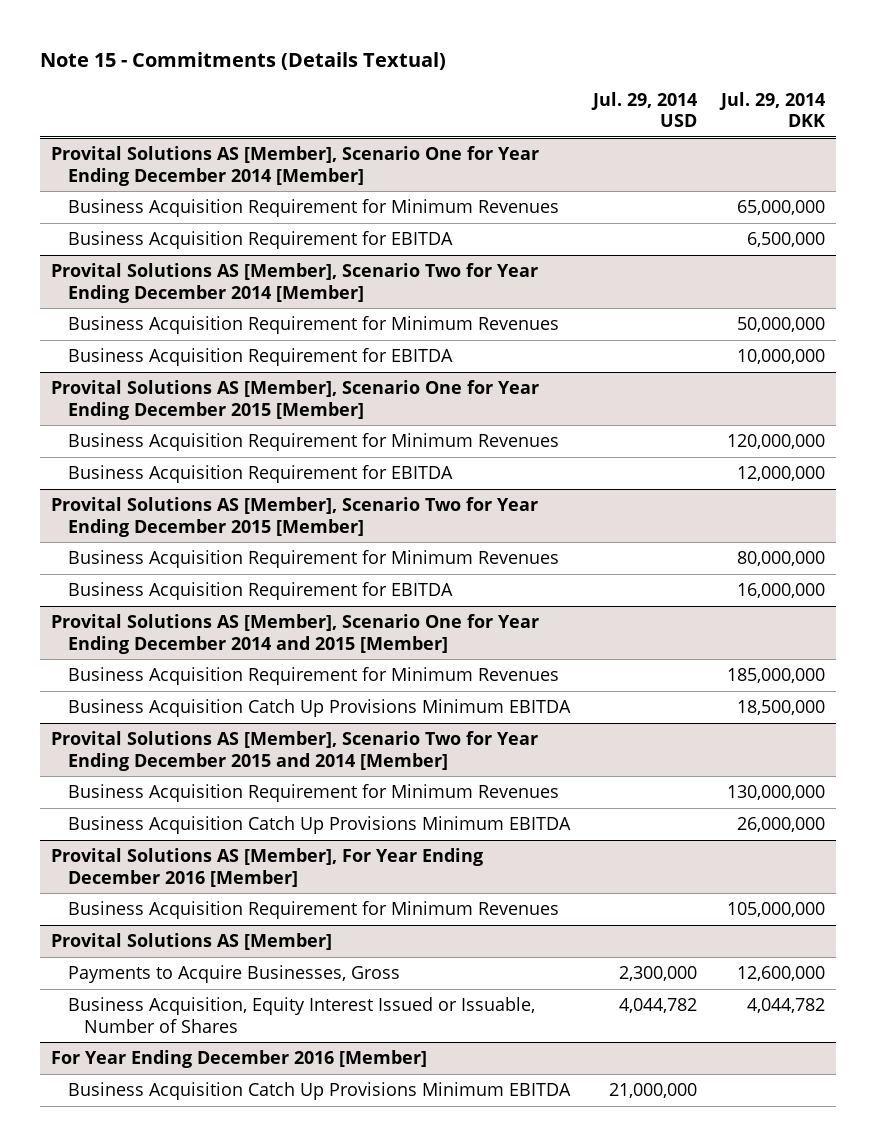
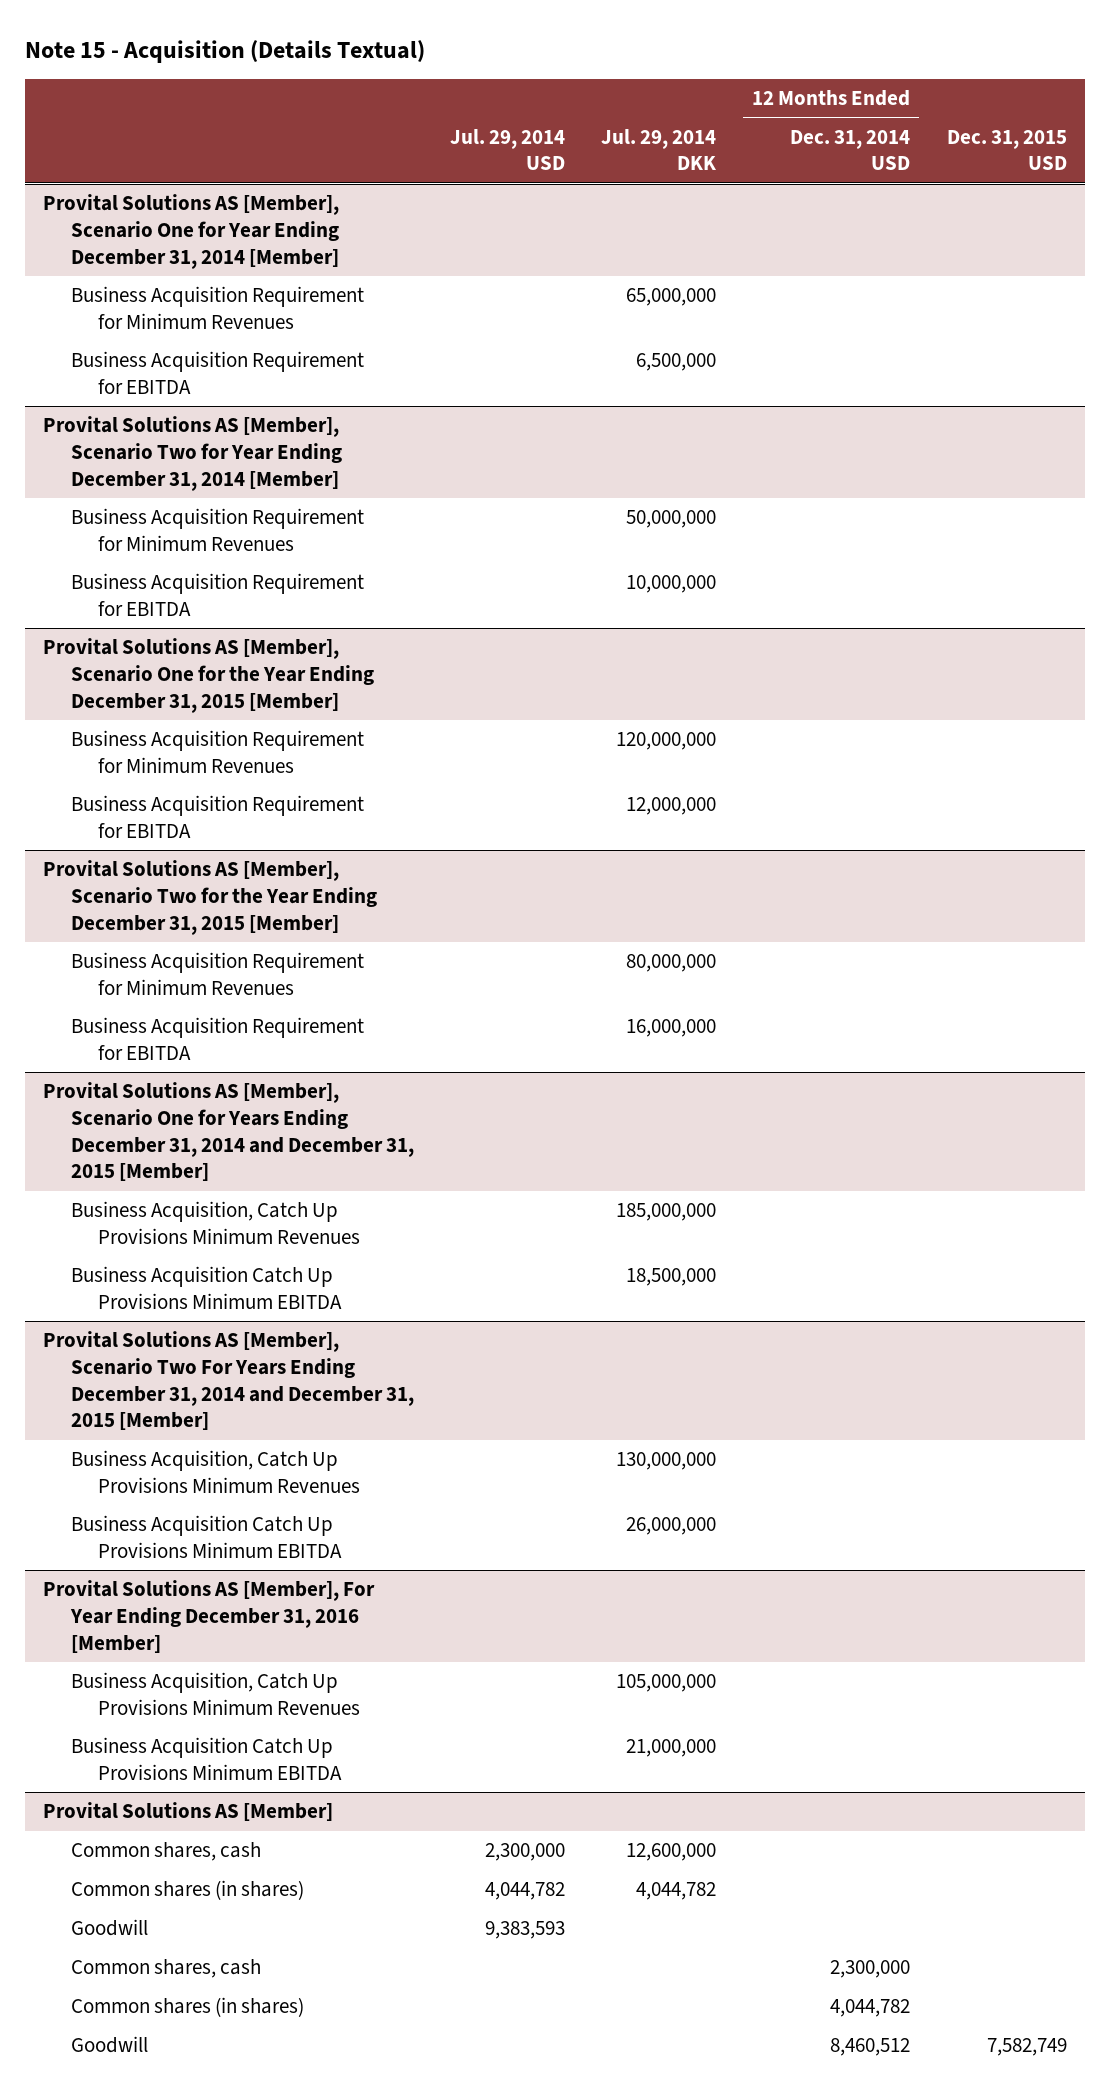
- Note 15 - Commitments (Details Textual)
+ Note 15 - Acquisition (Details Textual)
- | Jul. 29, 2014 USD | Jul. 29, 2014 DKK
+ | Jul. 29, 2014 USD | Jul. 29, 2014 DKK | 12 Months Ended Dec. 31, 2014 USD | Dec. 31, 2015 USD
- Provital Solutions AS [Member], Scenario One for Year Ending December 2014 [Member]
+ Provital Solutions AS [Member], Scenario One for Year Ending December 31, 2014 [Member]
- Provital Solutions AS [Member], Scenario Two for Year Ending December 2014 [Member]
+ Provital Solutions AS [Member], Scenario Two for Year Ending December 31, 2014 [Member]
- Provital Solutions AS [Member], Scenario One for Year Ending December 2015 [Member]
+ Provital Solutions AS [Member], Scenario One for the Year Ending December 31, 2015 [Member]
- Provital Solutions AS [Member], Scenario Two for Year Ending December 2015 [Member]
+ Provital Solutions AS [Member], Scenario Two for the Year Ending December 31, 2015 [Member]
- Provital Solutions AS [Member], Scenario One for Year Ending December 2014 and 2015 [Member]
- Business Acquisition Requirement for Minimum Revenues | | 185,000,000
+ Provital Solutions AS [Member], Scenario One for Years Ending December 31, 2014 and December 31, 2015 [Member]
+ Business Acquisition, Catch Up Provisions Minimum Revenues | | 185,000,000 | |
- Provital Solutions AS [Member], Scenario Two for Year Ending December 2015 and 2014 [Member]
- Business Acquisition Requirement for Minimum Revenues | | 130,000,000
+ Provital Solutions AS [Member], Scenario Two For Years Ending December 31, 2014 and December 31, 2015 [Member]
+ Business Acquisition, Catch Up Provisions Minimum Revenues | | 130,000,000 | |
- Provital Solutions AS [Member], For Year Ending December 2016 [Member]
- Business Acquisition Requirement for Minimum Revenues | | 105,000,000
+ Provital Solutions AS [Member], For Year Ending December 31, 2016 [Member]
+ Business Acquisition, Catch Up Provisions Minimum Revenues | | 105,000,000 | |
+ Business Acquisition Catch Up Provisions Minimum EBITDA | | 21,000,000 | |
@ Provital Solutions AS [Member]
- Payments to Acquire Businesses, Gross | 2,300,000 | 12,600,000
- Business Acquisition, Equity Interest Issued or Issuable, Number of Shares | 4,044,782 | 4,044,782
- For Year Ending December 2016 [Member]
- Business Acquisition Catch Up Provisions Minimum EBITDA | 21,000,000 |
@ Provital Solutions AS [Member]
+ Common shares, cash | 2,300,000 | 12,600,000 | |
+ Common shares (in shares) | 4,044,782 | 4,044,782 | |
+ Goodwill | 9,383,593 | | |
+ Common shares, cash | | | 2,300,000 |
+ Common shares (in shares) | | | 4,044,782 |
+ Goodwill | | | 8,460,512 | 7,582,749

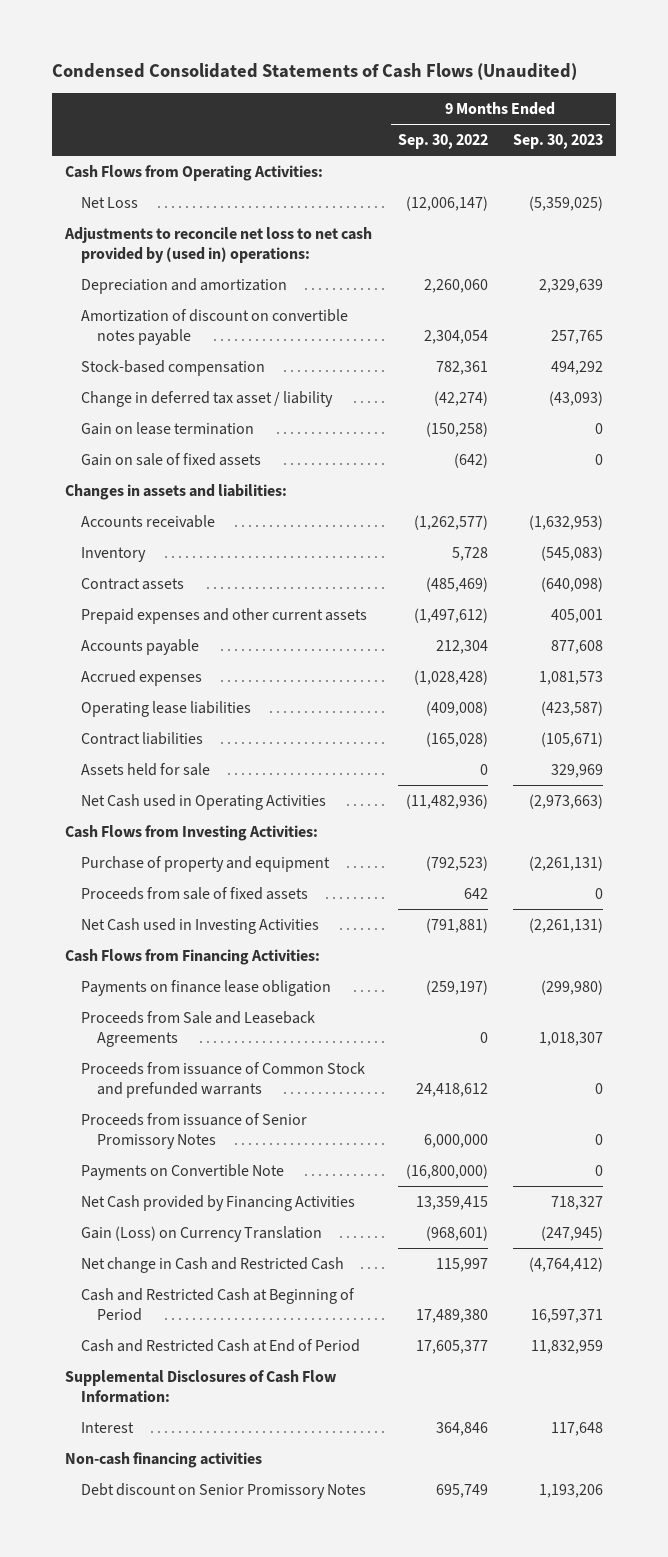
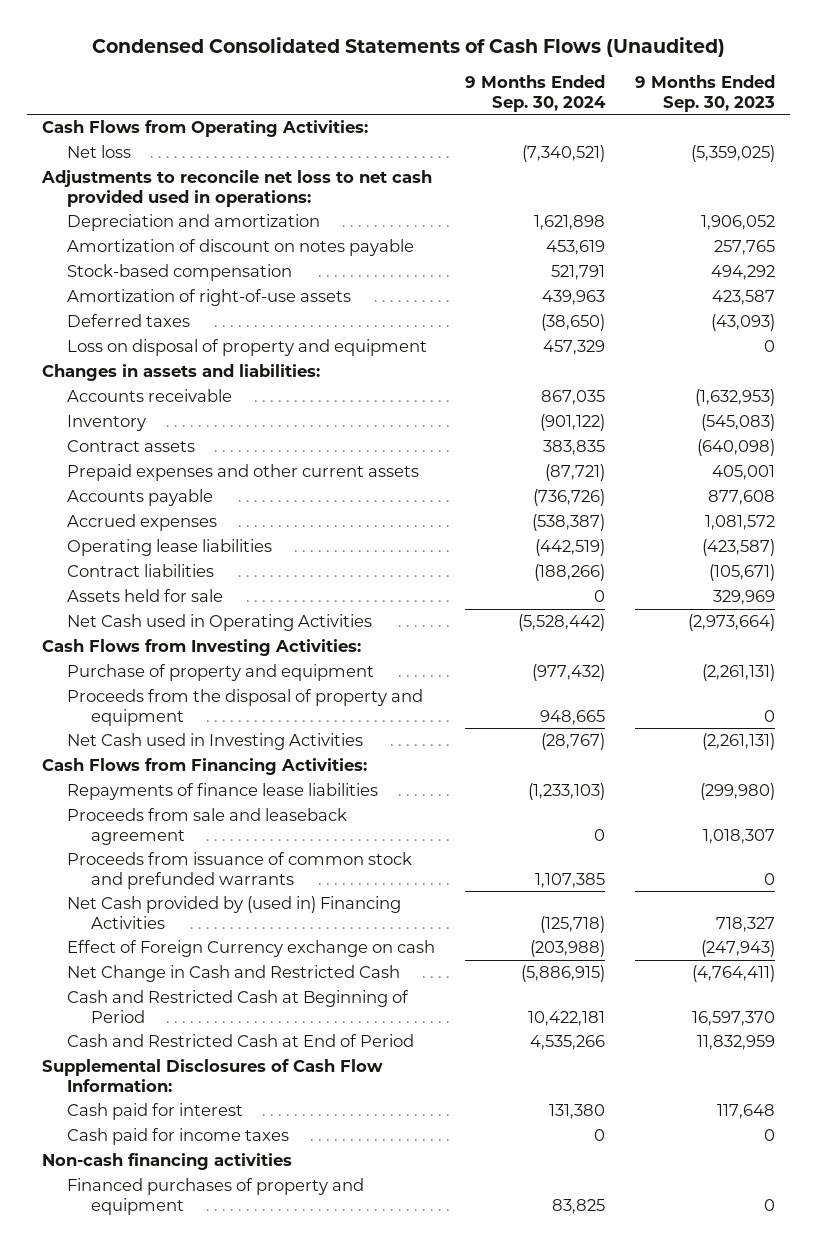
- | 9 Months Ended Sep. 30, 2022 | 9 Months Ended Sep. 30, 2023
+ | 9 Months Ended Sep. 30, 2024 | 9 Months Ended Sep. 30, 2023
- Net Loss | (12,006,147) | (5,359,025)
- Adjustments to reconcile net loss to net cash provided by (used in) operations:
- Depreciation and amortization | 2,260,060 | 2,329,639
- Amortization of discount on convertible notes payable | 2,304,054 | 257,765
+ Net loss | (7,340,521) | (5,359,025)
+ Adjustments to reconcile net loss to net cash provided used in operations:
+ Depreciation and amortization | 1,621,898 | 1,906,052
+ Amortization of discount on notes payable | 453,619 | 257,765
- Change in deferred tax asset / liability | (42,274) | (43,093)
- Gain on lease termination | (150,258) | 0
- Gain on sale of fixed assets | (642) | 0
+ Amortization of right-of-use assets | 439,963 | 423,587
+ Deferred taxes | (38,650) | (43,093)
+ Loss on disposal of property and equipment | 457,329 | 0
- Accrued expenses | (1,028,428) | 1,081,573
+ Accrued expenses | (538,387) | 1,081,572
- Net Cash used in Operating Activities | (11,482,936) | (2,973,663)
+ Net Cash used in Operating Activities | (5,528,442) | (2,973,664)
- Proceeds from sale of fixed assets | 642 | 0
+ Proceeds from the disposal of property and equipment | 948,665 | 0
- Payments on finance lease obligation | (259,197) | (299,980)
- Proceeds from Sale and Leaseback Agreements | 0 | 1,018,307
- Proceeds from issuance of Common Stock and prefunded warrants | 24,418,612 | 0
- Proceeds from issuance of Senior Promissory Notes | 6,000,000 | 0
- Payments on Convertible Note | (16,800,000) | 0
- Net Cash provided by Financing Activities | 13,359,415 | 718,327
- Gain (Loss) on Currency Translation | (968,601) | (247,945)
- Net change in Cash and Restricted Cash | 115,997 | (4,764,412)
- Cash and Restricted Cash at Beginning of Period | 17,489,380 | 16,597,371
+ Repayments of finance lease liabilities | (1,233,103) | (299,980)
+ Proceeds from sale and leaseback agreement | 0 | 1,018,307
+ Proceeds from issuance of common stock and prefunded warrants | 1,107,385 | 0
+ Net Cash provided by (used in) Financing Activities | (125,718) | 718,327
+ Effect of Foreign Currency exchange on cash | (203,988) | (247,943)
+ Net Change in Cash and Restricted Cash | (5,886,915) | (4,764,411)
+ Cash and Restricted Cash at Beginning of Period | 10,422,181 | 16,597,370
- Interest | 364,846 | 117,648
+ Cash paid for interest | 131,380 | 117,648
+ Cash paid for income taxes | 0 | 0
- Debt discount on Senior Promissory Notes | 695,749 | 1,193,206
+ Financed purchases of property and equipment | 83,825 | 0

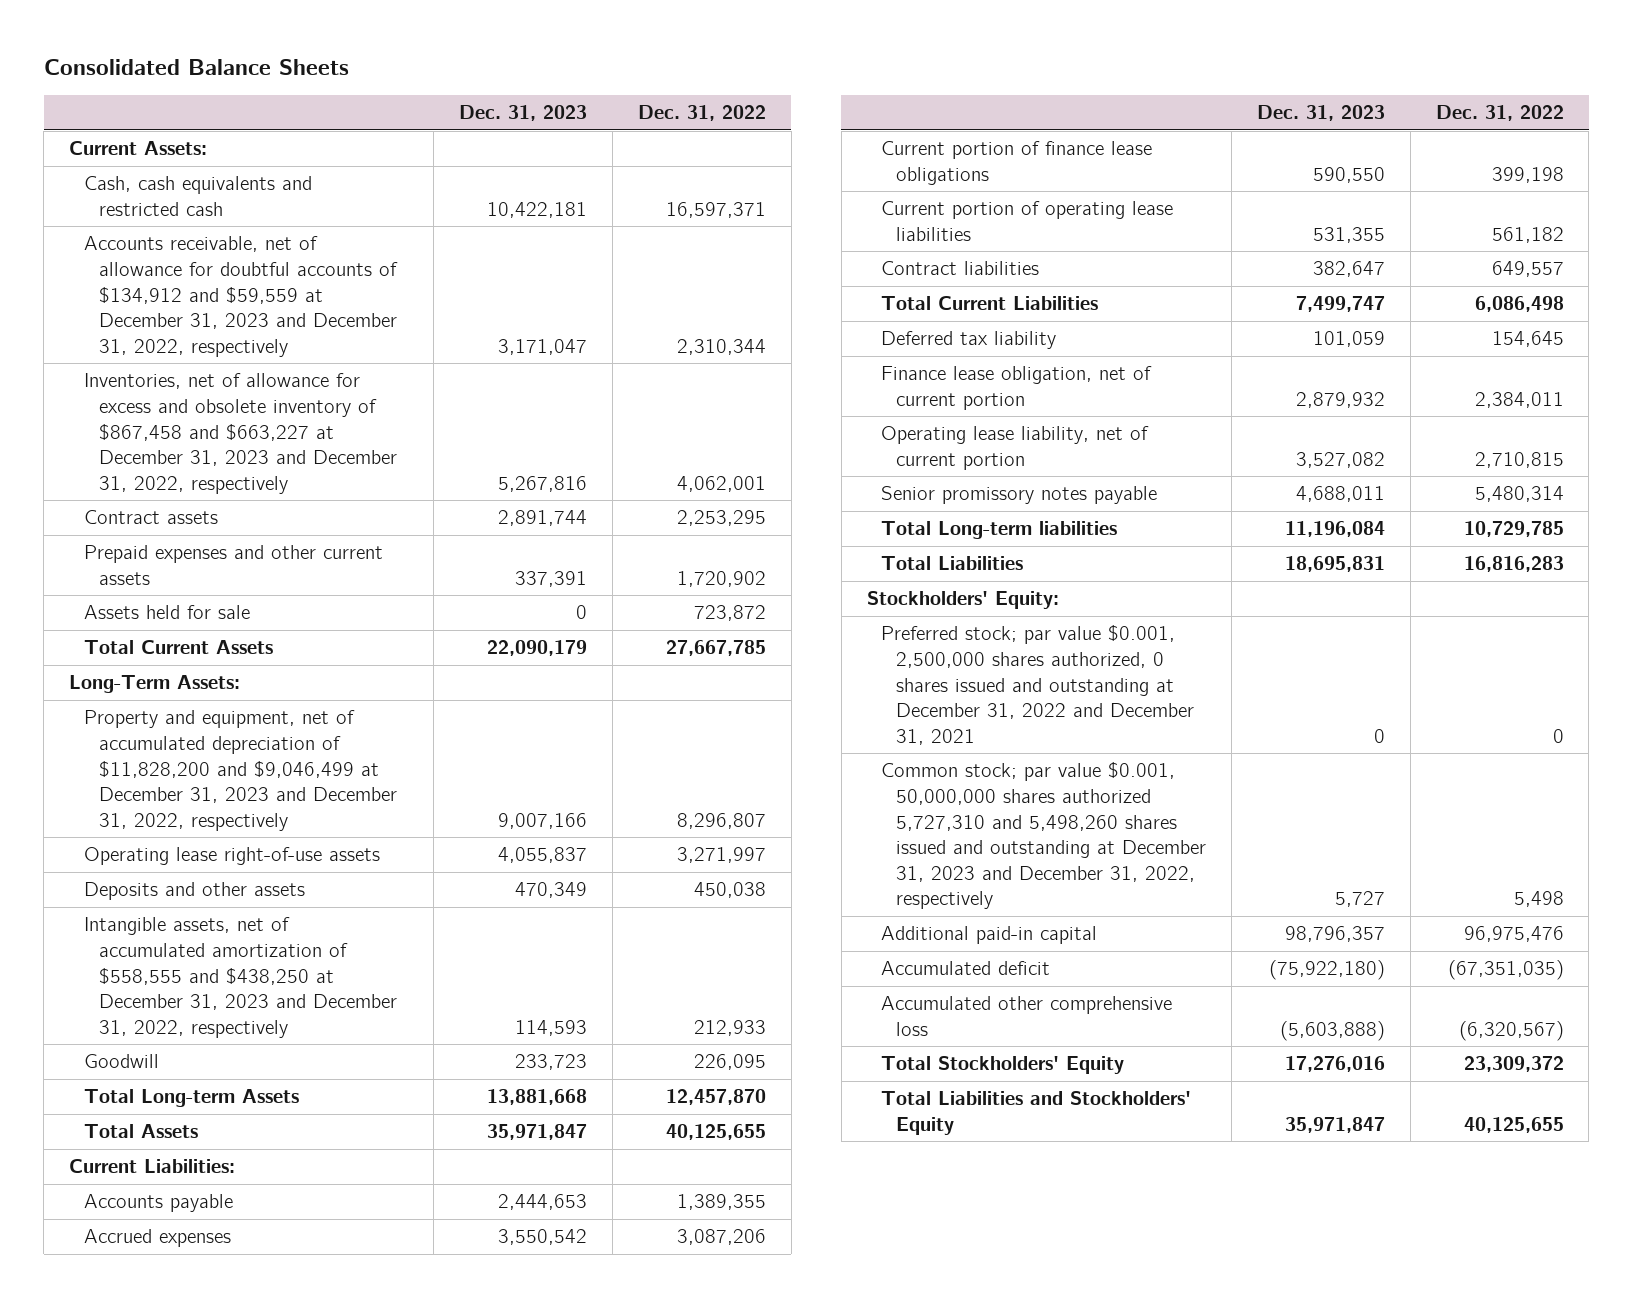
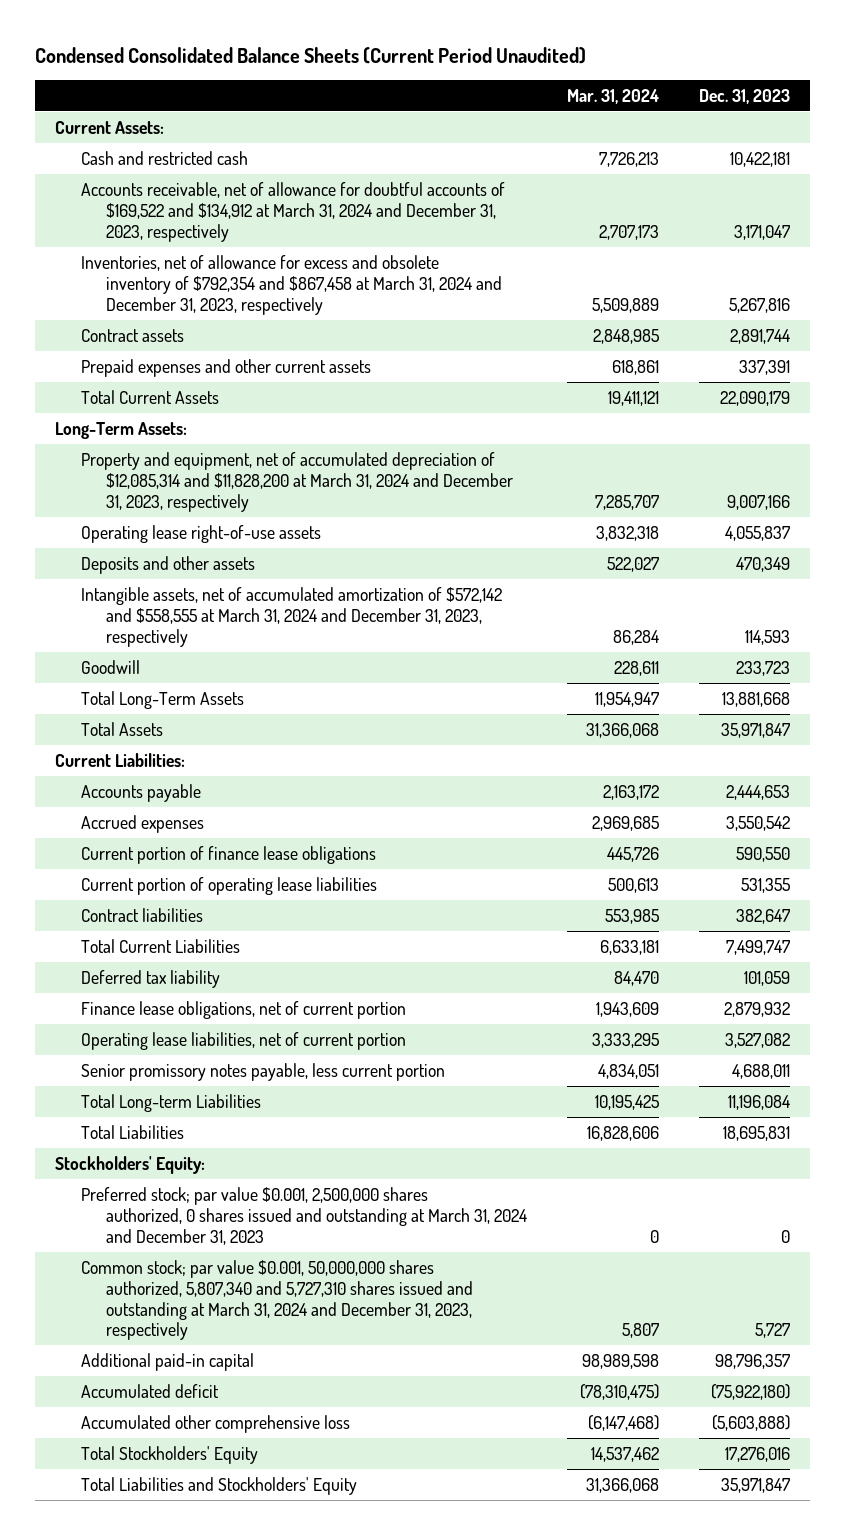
- Consolidated Balance Sheets
+ Condensed Consolidated Balance Sheets (Current Period Unaudited)
- | Dec. 31, 2023 | Dec. 31, 2022
+ | Mar. 31, 2024 | Dec. 31, 2023
- Cash, cash equivalents and restricted cash | 10,422,181 | 16,597,371
- Accounts receivable, net of allowance for doubtful accounts of $134,912 and $59,559 at December 31, 2023 and December 31, 2022, respectively | 3,171,047 | 2,310,344
- Inventories, net of allowance for excess and obsolete inventory of $867,458 and $663,227 at December 31, 2023 and December 31, 2022, respectively | 5,267,816 | 4,062,001
+ Cash and restricted cash | 7,726,213 | 10,422,181
+ Accounts receivable, net of allowance for doubtful accounts of $169,522 and $134,912 at March 31, 2024 and December 31, 2023, respectively | 2,707,173 | 3,171,047
+ Inventories, net of allowance for excess and obsolete inventory of $792,354 and $867,458 at March 31, 2024 and December 31, 2023, respectively | 5,509,889 | 5,267,816
- Assets held for sale | 0 | 723,872
- Property and equipment, net of accumulated depreciation of $11,828,200 and $9,046,499 at December 31, 2023 and December 31, 2022, respectively | 9,007,166 | 8,296,807
+ Property and equipment, net of accumulated depreciation of $12,085,314 and $11,828,200 at March 31, 2024 and December 31, 2023, respectively | 7,285,707 | 9,007,166
- Intangible assets, net of accumulated amortization of $558,555 and $438,250 at December 31, 2023 and December 31, 2022, respectively | 114,593 | 212,933
+ Intangible assets, net of accumulated amortization of $572,142 and $558,555 at March 31, 2024 and December 31, 2023, respectively | 86,284 | 114,593
- Total Long-term Assets | 13,881,668 | 12,457,870
+ Total Long-Term Assets | 11,954,947 | 13,881,668
- Finance lease obligation, net of current portion | 2,879,932 | 2,384,011
- Operating lease liability, net of current portion | 3,527,082 | 2,710,815
- Senior promissory notes payable | 4,688,011 | 5,480,314
- Total Long-term liabilities | 11,196,084 | 10,729,785
+ Finance lease obligations, net of current portion | 1,943,609 | 2,879,932
+ Operating lease liabilities, net of current portion | 3,333,295 | 3,527,082
+ Senior promissory notes payable, less current portion | 4,834,051 | 4,688,011
+ Total Long-term Liabilities | 10,195,425 | 11,196,084
- Preferred stock; par value $0.001, 2,500,000 shares authorized, 0 shares issued and outstanding at December 31, 2022 and December 31, 2021 | 0 | 0
- Common stock; par value $0.001, 50,000,000 shares authorized 5,727,310 and 5,498,260 shares issued and outstanding at December 31, 2023 and December 31, 2022, respectively | 5,727 | 5,498
+ Preferred stock; par value $0.001, 2,500,000 shares authorized, 0 shares issued and outstanding at March 31, 2024 and December 31, 2023 | 0 | 0
+ Common stock; par value $0.001, 50,000,000 shares authorized, 5,807,340 and 5,727,310 shares issued and outstanding at March 31, 2024 and December 31, 2023, respectively | 5,807 | 5,727

